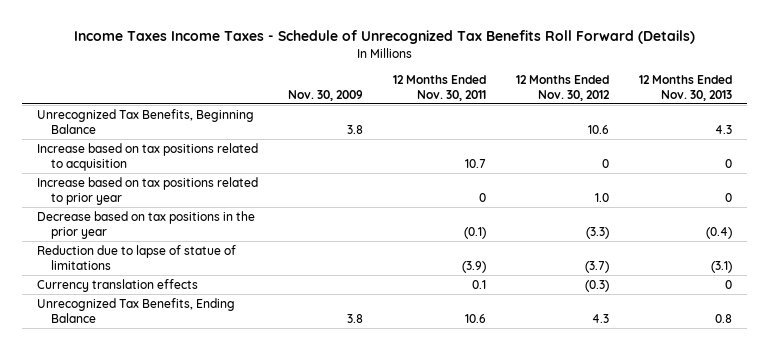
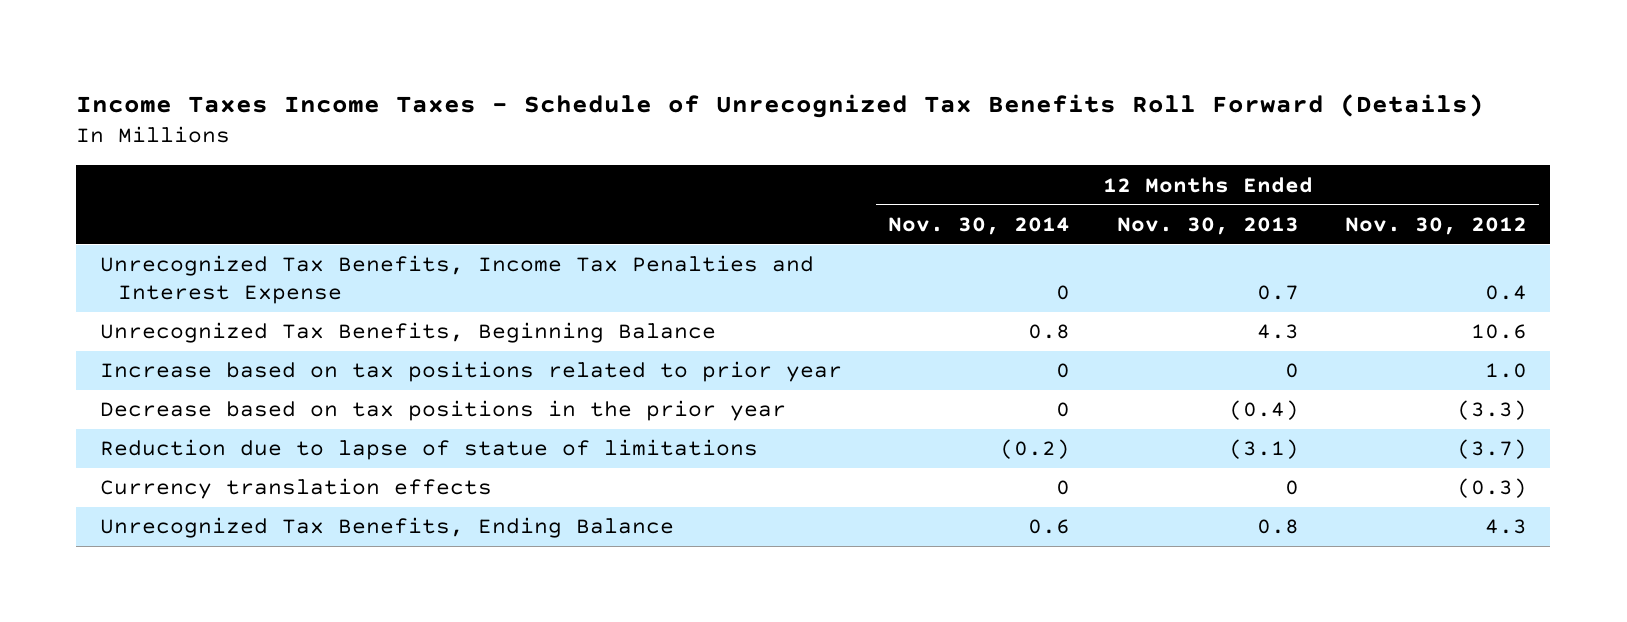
- | Nov. 30, 2009 | 12 Months Ended Nov. 30, 2011 | 12 Months Ended Nov. 30, 2012 | 12 Months Ended Nov. 30, 2013
+ | 12 Months Ended Nov. 30, 2014 | 12 Months Ended Nov. 30, 2013 | 12 Months Ended Nov. 30, 2012
+ Unrecognized Tax Benefits, Income Tax Penalties and Interest Expense | 0 | 0.7 | 0.4
- Increase based on tax positions related to acquisition | | 10.7 | 0 | 0

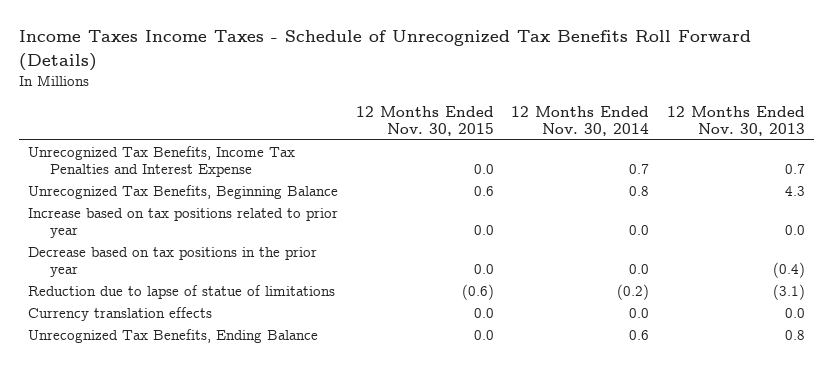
- | 12 Months Ended Nov. 30, 2014 | 12 Months Ended Nov. 30, 2013 | 12 Months Ended Nov. 30, 2012
+ | 12 Months Ended Nov. 30, 2015 | 12 Months Ended Nov. 30, 2014 | 12 Months Ended Nov. 30, 2013
- Unrecognized Tax Benefits, Income Tax Penalties and Interest Expense | 0 | 0.7 | 0.4
+ Unrecognized Tax Benefits, Income Tax Penalties and Interest Expense | 0.0 | 0.7 | 0.7
- Increase based on tax positions related to prior year | 0 | 0 | 1.0
- Decrease based on tax positions in the prior year | 0 | (0.4) | (3.3)
+ Increase based on tax positions related to prior year | 0.0 | 0.0 | 0.0
+ Decrease based on tax positions in the prior year | 0.0 | 0.0 | (0.4)
- Currency translation effects | 0 | 0 | (0.3)
+ Currency translation effects | 0.0 | 0.0 | 0.0

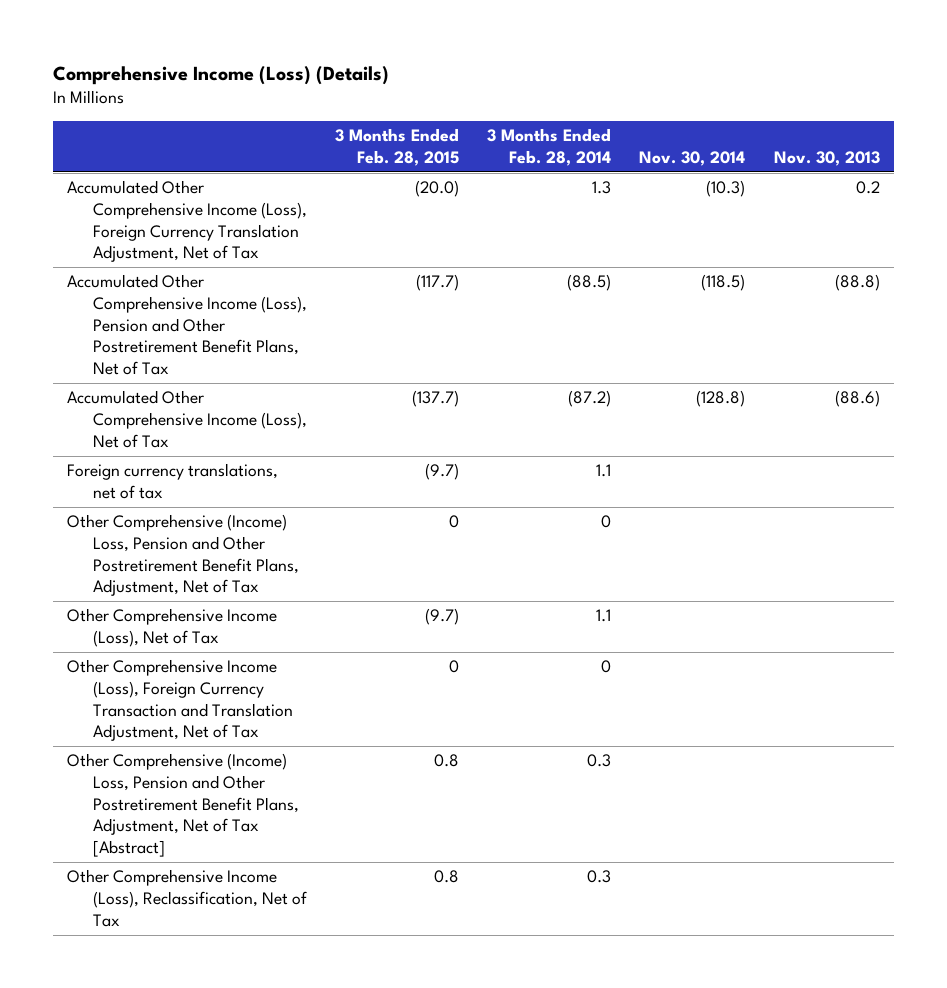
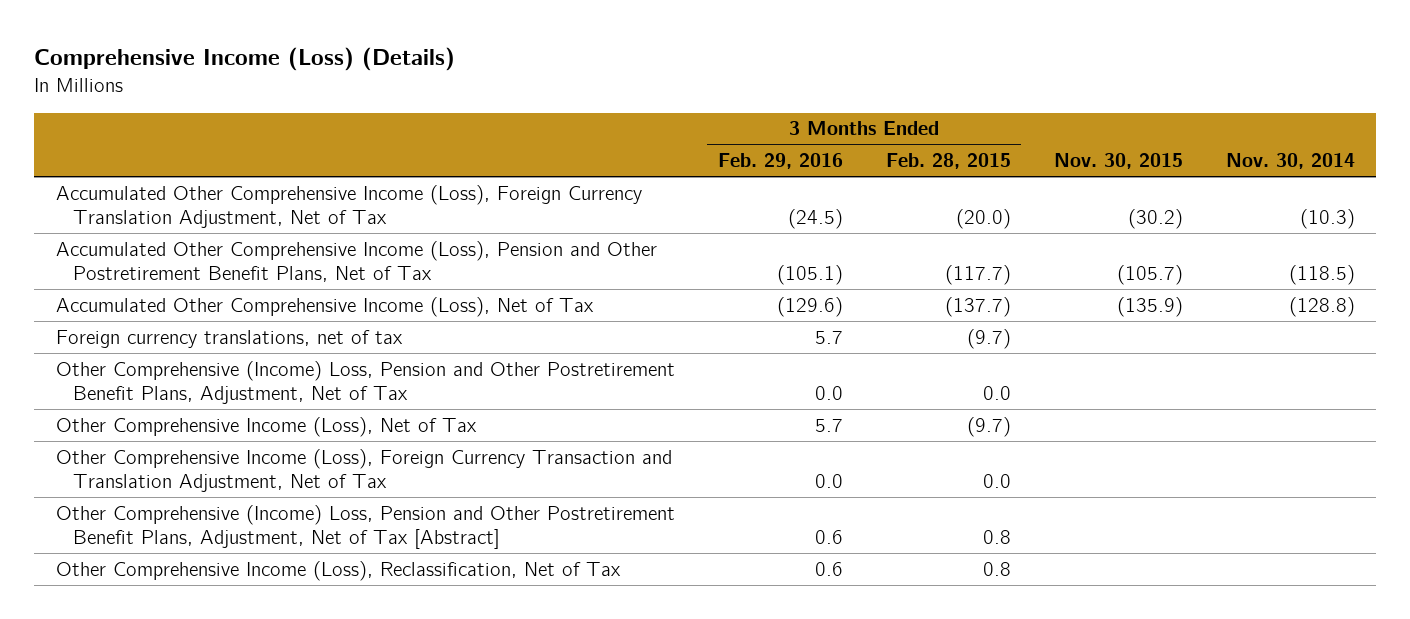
- | 3 Months Ended Feb. 28, 2015 | 3 Months Ended Feb. 28, 2014 | Nov. 30, 2014 | Nov. 30, 2013
+ | 3 Months Ended Feb. 29, 2016 | 3 Months Ended Feb. 28, 2015 | Nov. 30, 2015 | Nov. 30, 2014
- Other Comprehensive (Income) Loss, Pension and Other Postretirement Benefit Plans, Adjustment, Net of Tax | 0 | 0 | |
+ Other Comprehensive (Income) Loss, Pension and Other Postretirement Benefit Plans, Adjustment, Net of Tax | 0.0 | 0.0 | |
- Other Comprehensive Income (Loss), Foreign Currency Transaction and Translation Adjustment, Net of Tax | 0 | 0 | |
+ Other Comprehensive Income (Loss), Foreign Currency Transaction and Translation Adjustment, Net of Tax | 0.0 | 0.0 | |

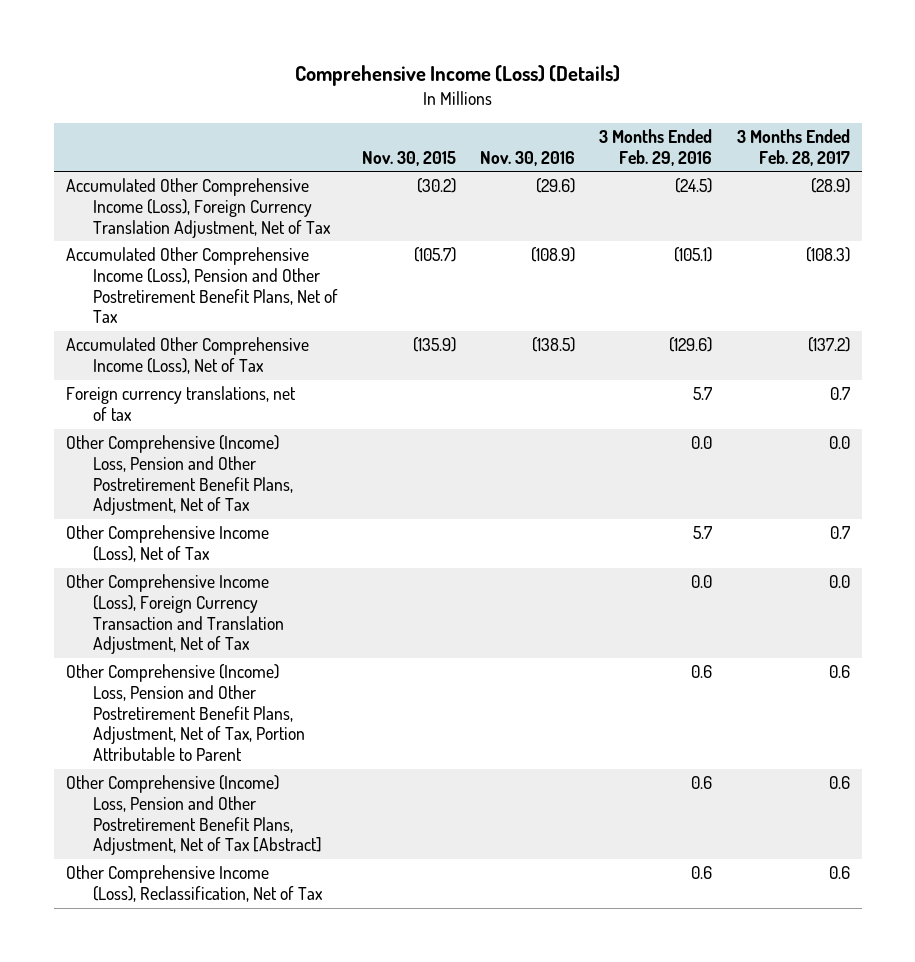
- | 3 Months Ended Feb. 29, 2016 | 3 Months Ended Feb. 28, 2015 | Nov. 30, 2015 | Nov. 30, 2014
+ | Nov. 30, 2015 | Nov. 30, 2016 | 3 Months Ended Feb. 29, 2016 | 3 Months Ended Feb. 28, 2017
+ Other Comprehensive (Income) Loss, Pension and Other Postretirement Benefit Plans, Adjustment, Net of Tax, Portion Attributable to Parent | | | 0.6 | 0.6

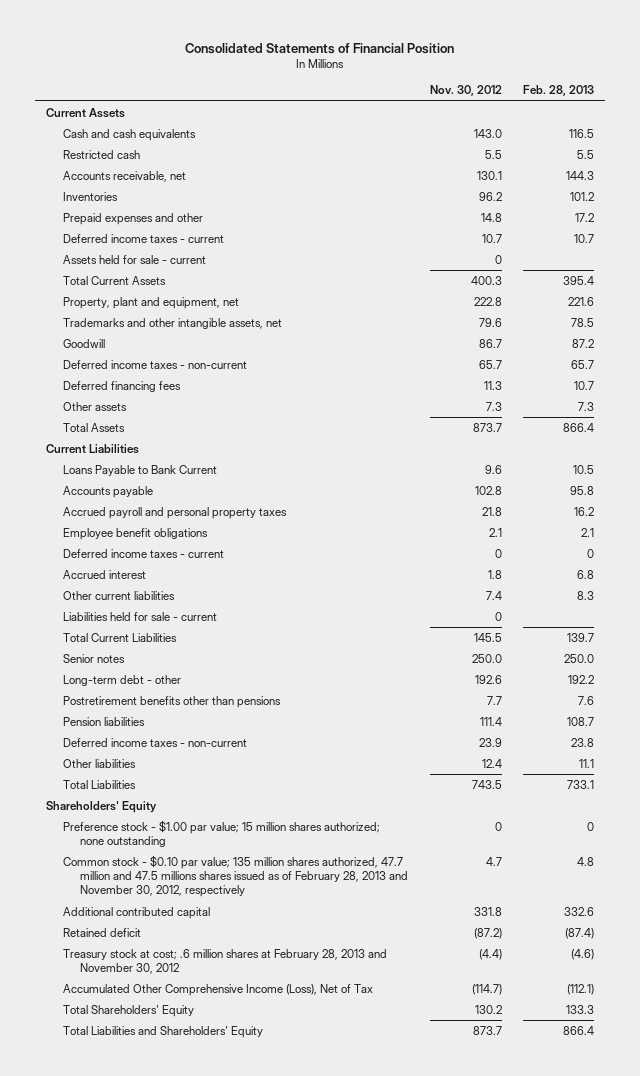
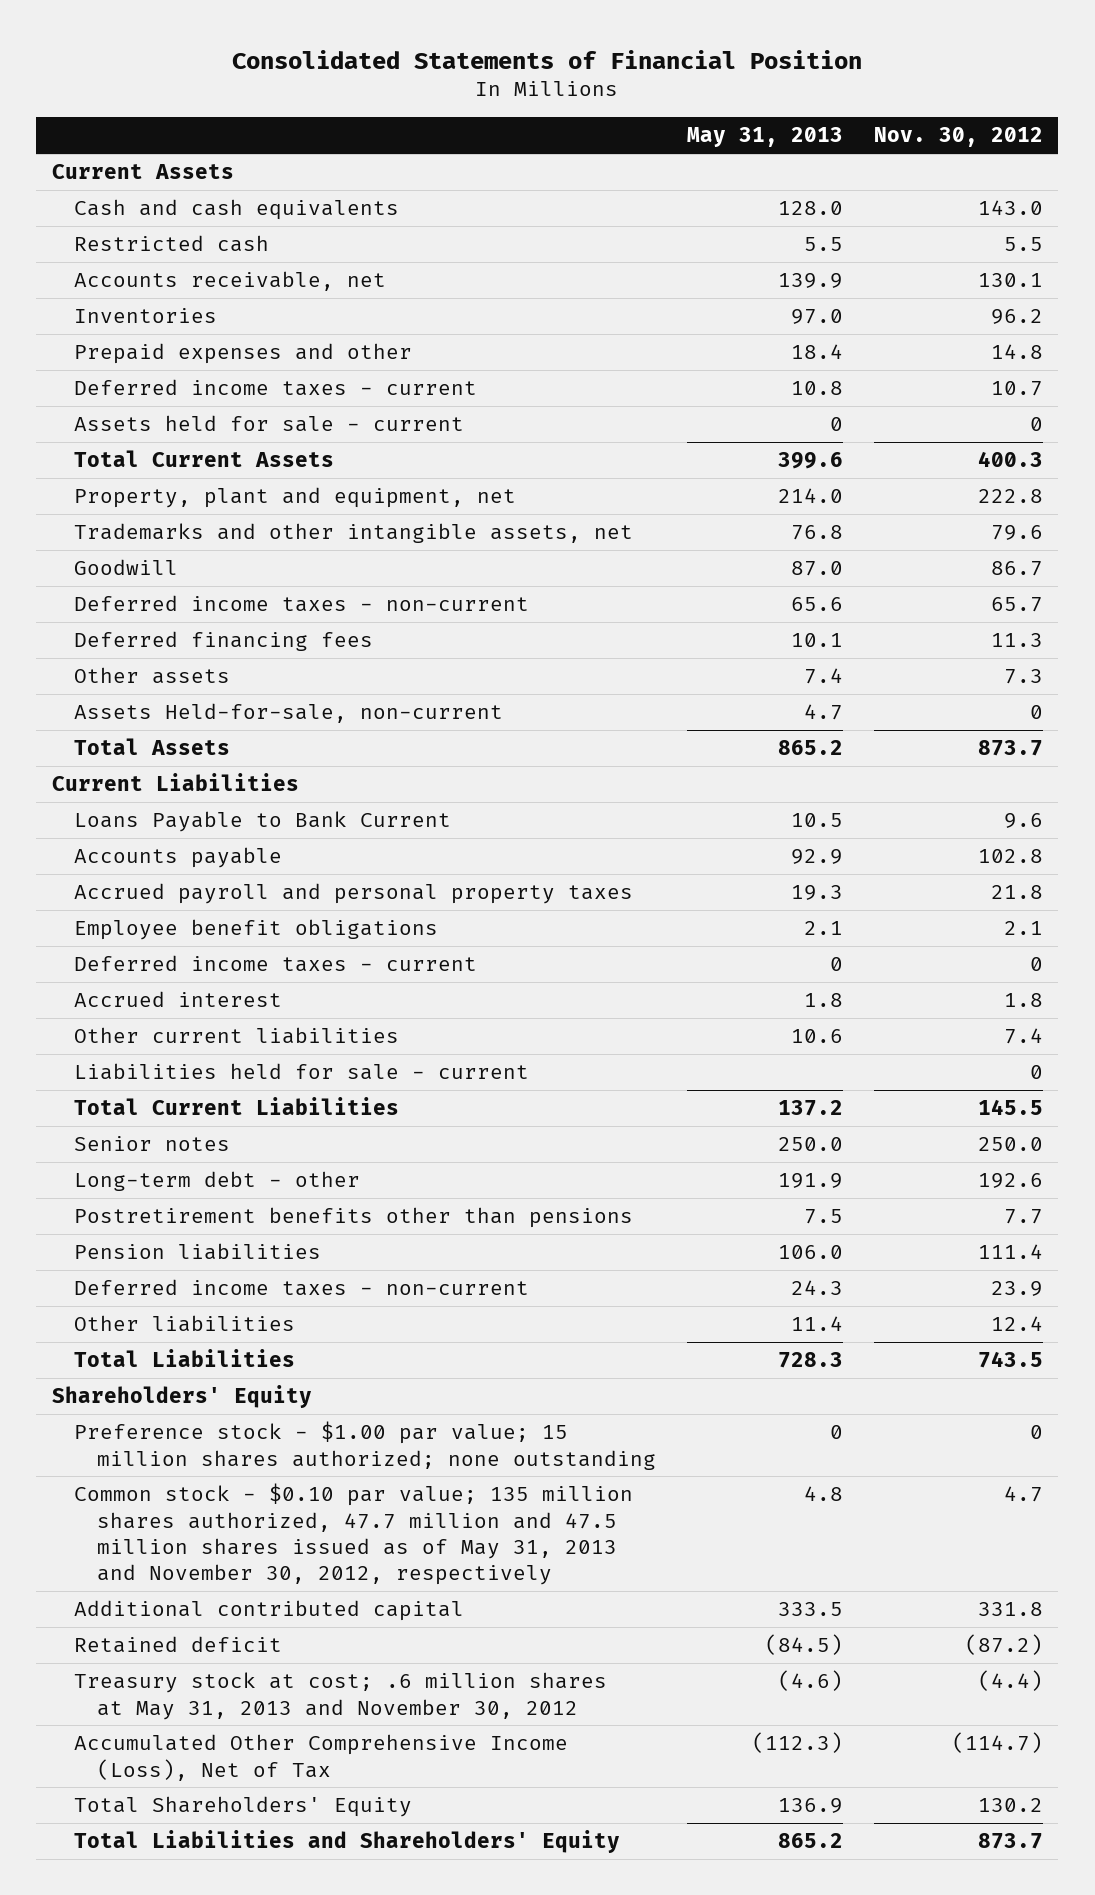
- | Nov. 30, 2012 | Feb. 28, 2013
+ | May 31, 2013 | Nov. 30, 2012
+ Assets Held-for-sale, non-current | 4.7 | 0
- Common stock - $0.10 par value; 135 million shares authorized, 47.7 million and 47.5 millions shares issued as of February 28, 2013 and November 30, 2012, respectively | 4.7 | 4.8
+ Common stock - $0.10 par value; 135 million shares authorized, 47.7 million and 47.5 million shares issued as of May 31, 2013 and November 30, 2012, respectively | 4.8 | 4.7
- Treasury stock at cost; .6 million shares at February 28, 2013 and November 30, 2012 | (4.4) | (4.6)
+ Treasury stock at cost; .6 million shares at May 31, 2013 and November 30, 2012 | (4.6) | (4.4)

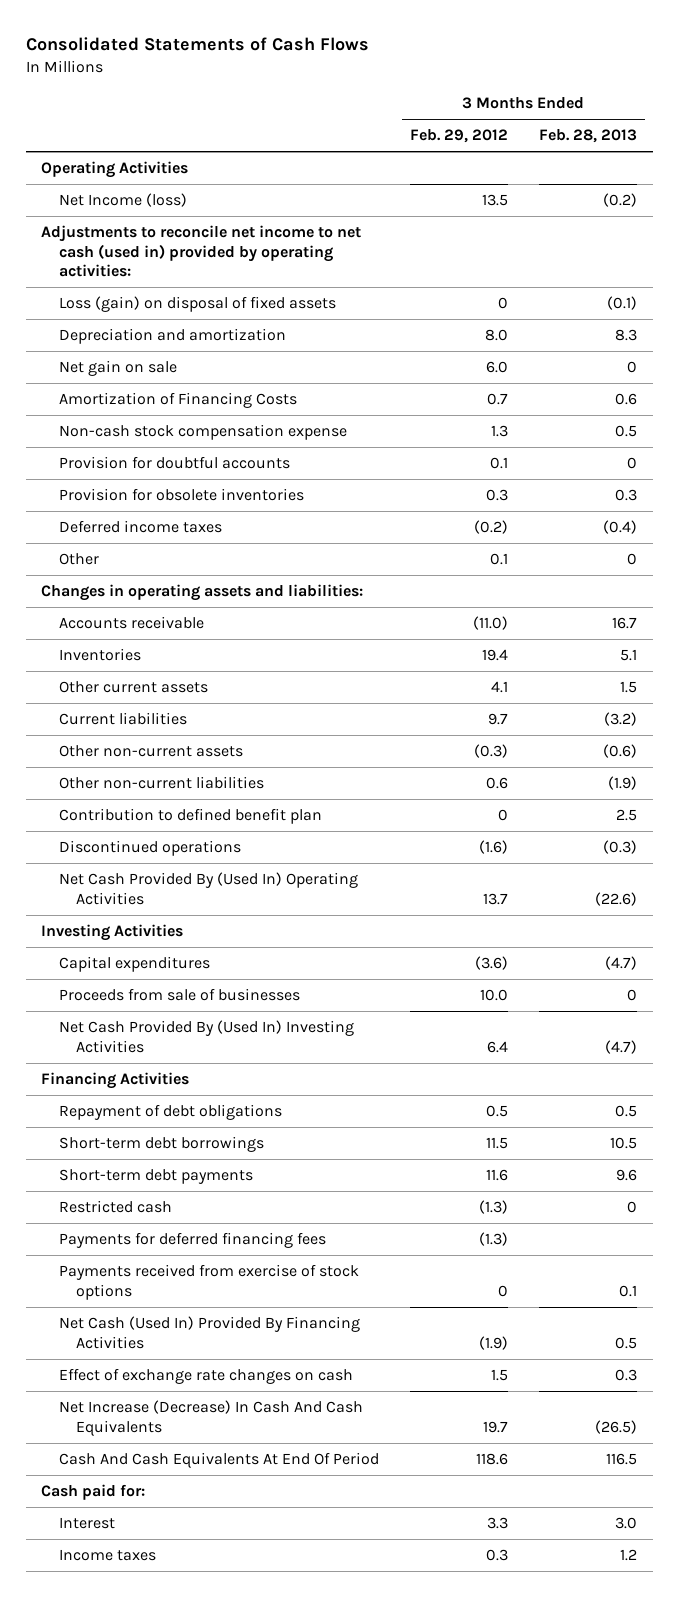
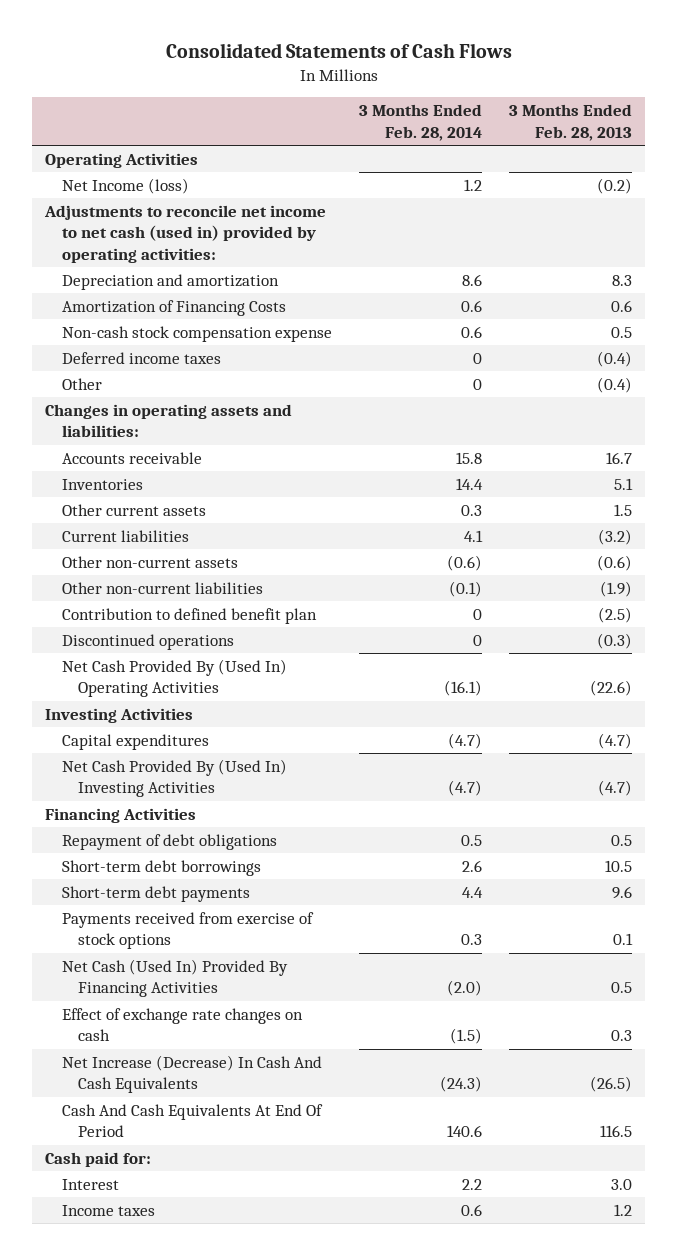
- | 3 Months Ended Feb. 29, 2012 | 3 Months Ended Feb. 28, 2013
+ | 3 Months Ended Feb. 28, 2014 | 3 Months Ended Feb. 28, 2013
- Loss (gain) on disposal of fixed assets | 0 | (0.1)
- Net gain on sale | 6.0 | 0
- Provision for doubtful accounts | 0.1 | 0
- Provision for obsolete inventories | 0.3 | 0.3
- Other | 0.1 | 0
+ Other | 0 | (0.4)
- Contribution to defined benefit plan | 0 | 2.5
+ Contribution to defined benefit plan | 0 | (2.5)
- Proceeds from sale of businesses | 10.0 | 0
- Restricted cash | (1.3) | 0
- Payments for deferred financing fees | (1.3) |

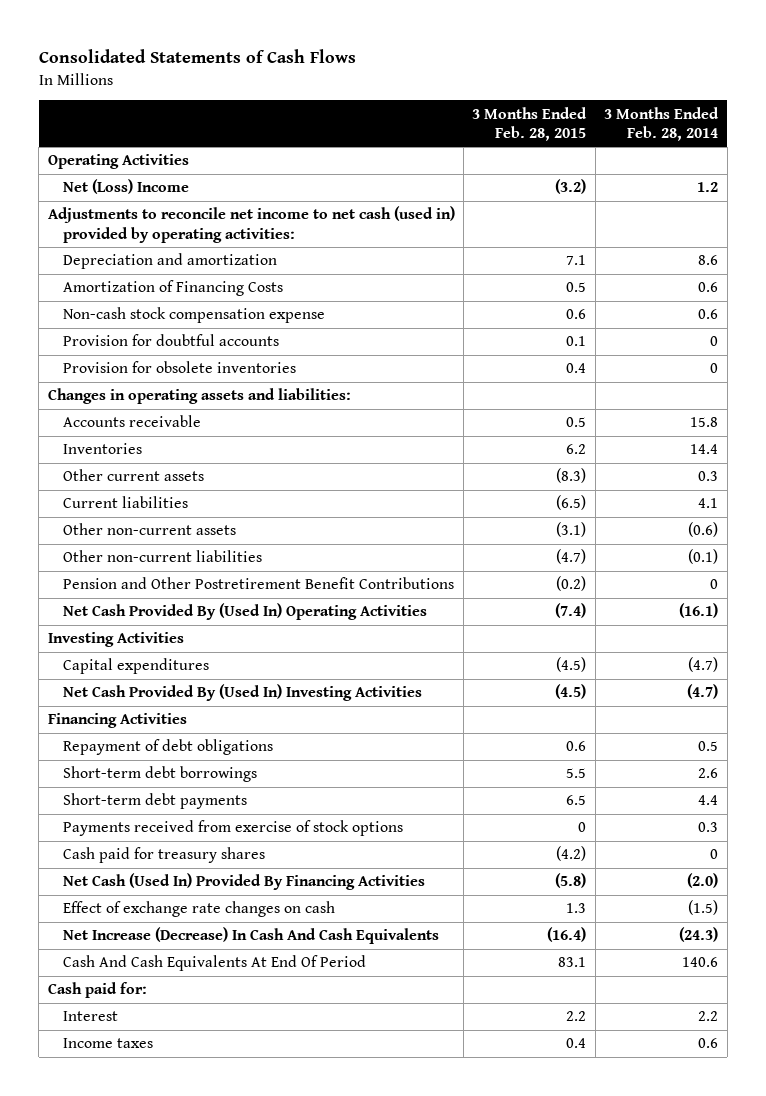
- | 3 Months Ended Feb. 28, 2014 | 3 Months Ended Feb. 28, 2013
+ | 3 Months Ended Feb. 28, 2015 | 3 Months Ended Feb. 28, 2014
- Net Income (loss) | 1.2 | (0.2)
+ Net (Loss) Income | (3.2) | 1.2
- Deferred income taxes | 0 | (0.4)
- Other | 0 | (0.4)
+ Provision for doubtful accounts | 0.1 | 0
+ Provision for obsolete inventories | 0.4 | 0
- Contribution to defined benefit plan | 0 | (2.5)
- Discontinued operations | 0 | (0.3)
+ Pension and Other Postretirement Benefit Contributions | (0.2) | 0
+ Cash paid for treasury shares | (4.2) | 0

